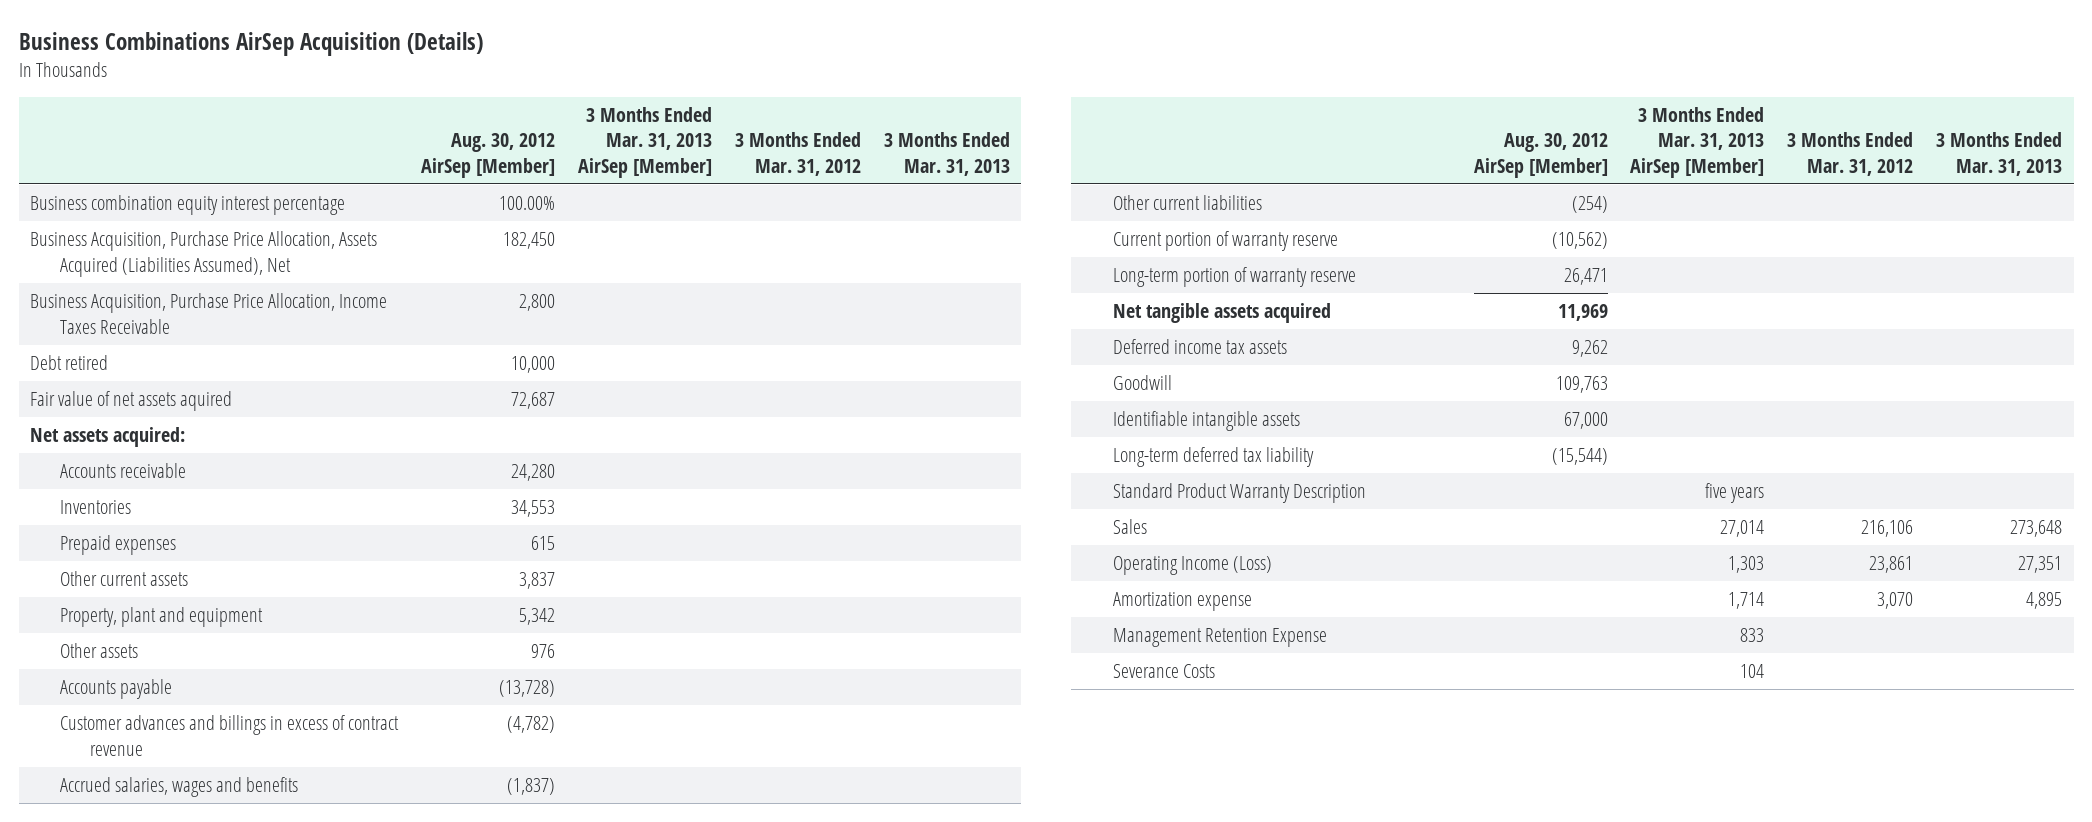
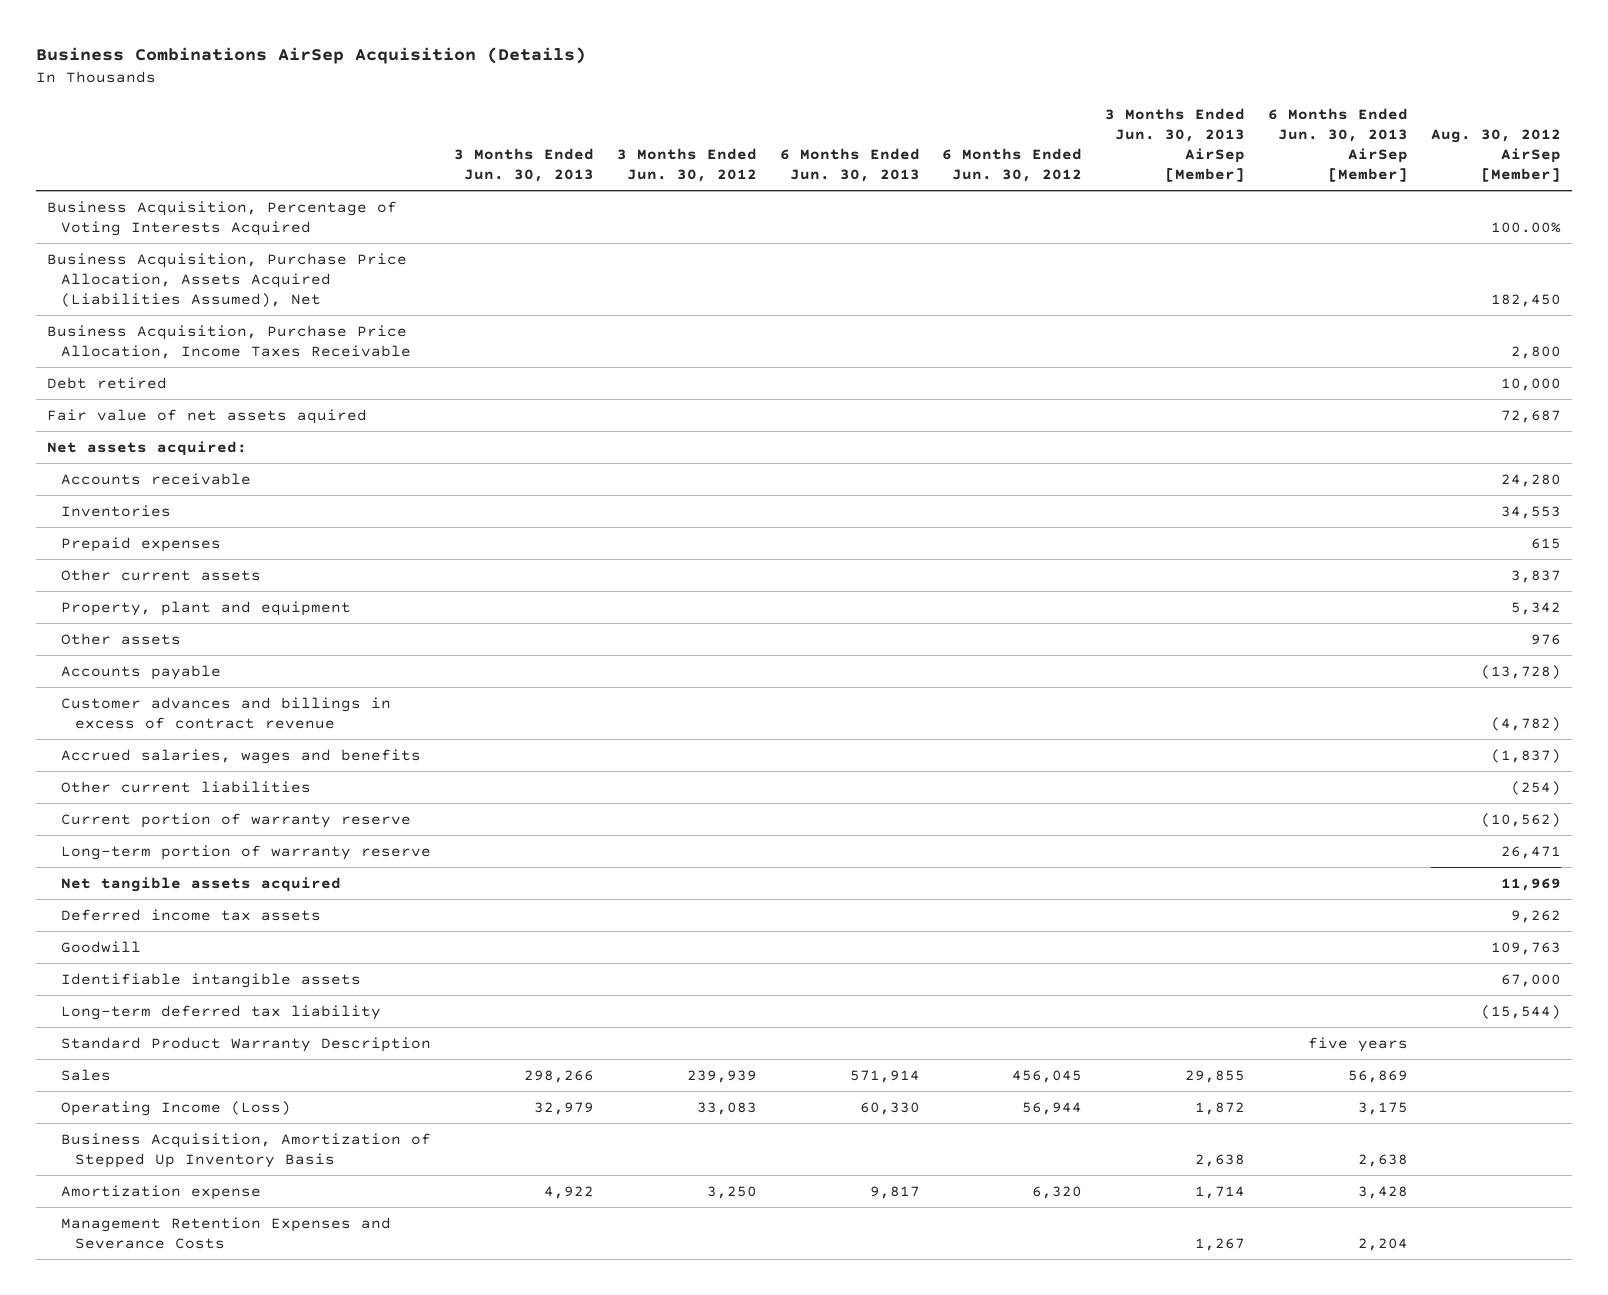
- | Aug. 30, 2012 AirSep [Member] | 3 Months Ended Mar. 31, 2013 AirSep [Member] | 3 Months Ended Mar. 31, 2012 | 3 Months Ended Mar. 31, 2013
+ | 3 Months Ended Jun. 30, 2013 | 3 Months Ended Jun. 30, 2012 | 6 Months Ended Jun. 30, 2013 | 6 Months Ended Jun. 30, 2012 | 3 Months Ended Jun. 30, 2013 AirSep [Member] | 6 Months Ended Jun. 30, 2013 AirSep [Member] | Aug. 30, 2012 AirSep [Member]
- Business combination equity interest percentage | 100.00% | | |
+ Business Acquisition, Percentage of Voting Interests Acquired | | | | | | | 100.00%
+ Business Acquisition, Amortization of Stepped Up Inventory Basis | | | | | 2,638 | 2,638 |
- Management Retention Expense | | 833 | |
- Severance Costs | | 104 | |
+ Management Retention Expenses and Severance Costs | | | | | 1,267 | 2,204 |

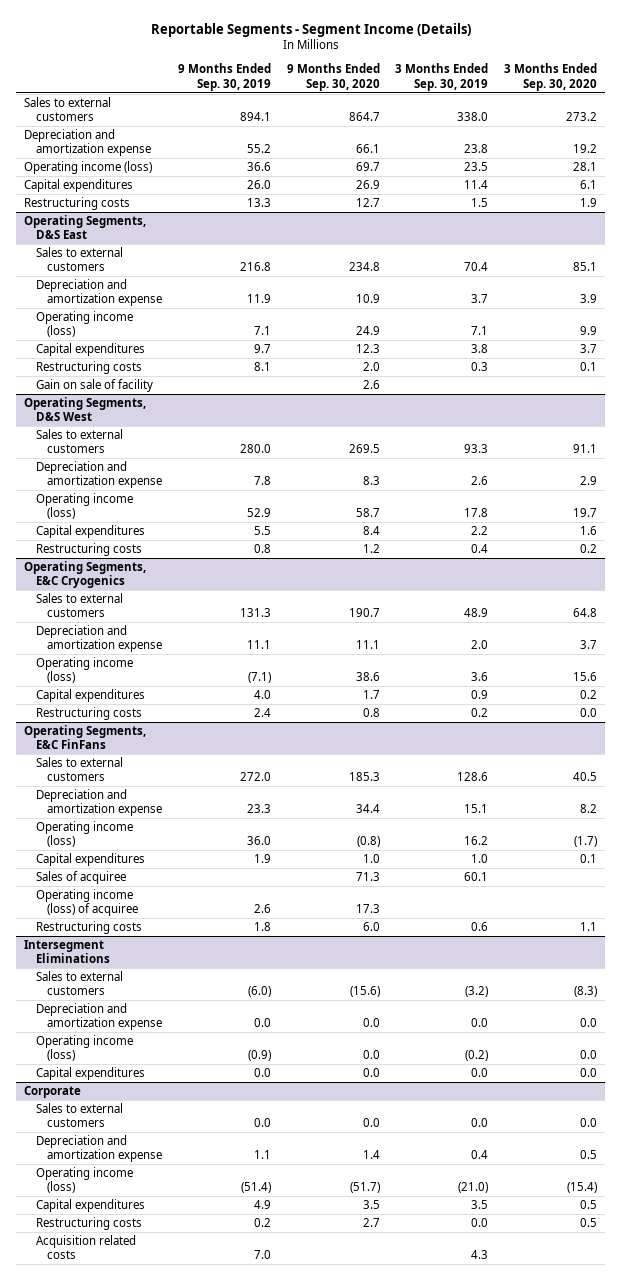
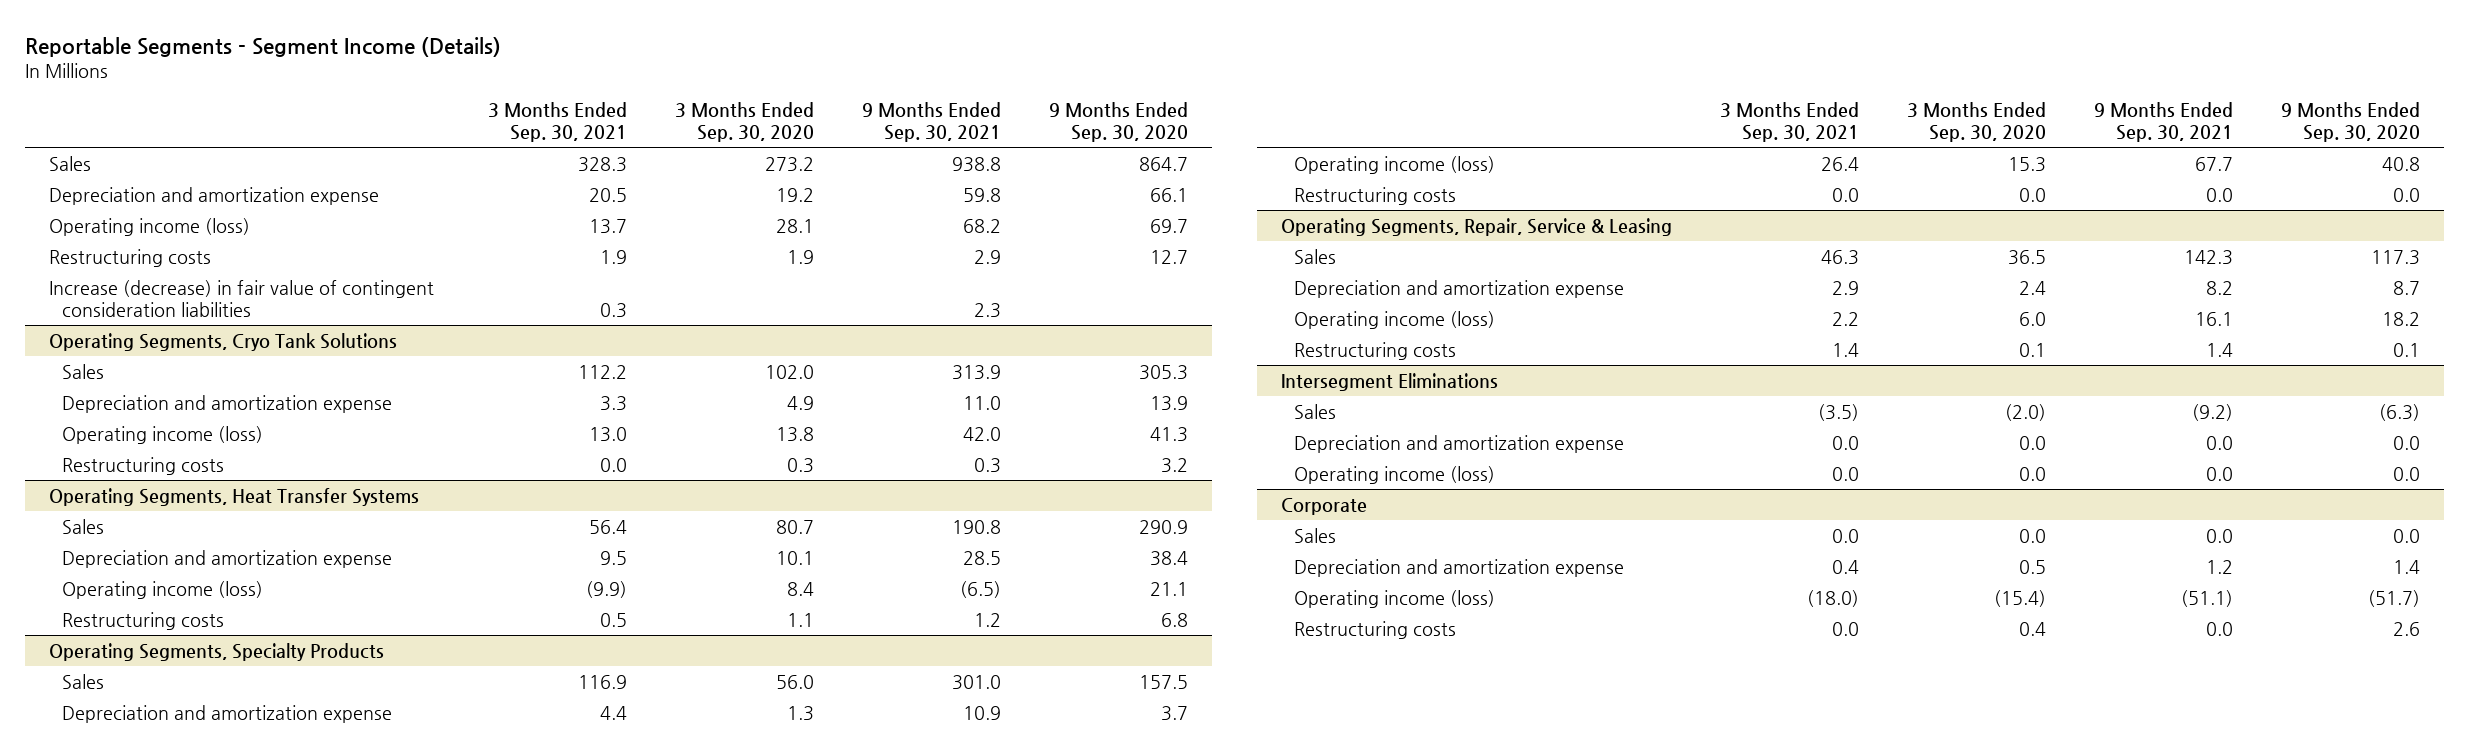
- | 9 Months Ended Sep. 30, 2019 | 9 Months Ended Sep. 30, 2020 | 3 Months Ended Sep. 30, 2019 | 3 Months Ended Sep. 30, 2020
+ | 3 Months Ended Sep. 30, 2021 | 3 Months Ended Sep. 30, 2020 | 9 Months Ended Sep. 30, 2021 | 9 Months Ended Sep. 30, 2020
- Sales to external customers | 894.1 | 864.7 | 338.0 | 273.2
+ Sales | 328.3 | 273.2 | 938.8 | 864.7
- Capital expenditures | 26.0 | 26.9 | 11.4 | 6.1
- Operating Segments, D&S East
- Sales to external customers | 216.8 | 234.8 | 70.4 | 85.1
- Depreciation and amortization expense | 11.9 | 10.9 | 3.7 | 3.9
- Operating income (loss) | 7.1 | 24.9 | 7.1 | 9.9
- Capital expenditures | 9.7 | 12.3 | 3.8 | 3.7
- Restructuring costs | 8.1 | 2.0 | 0.3 | 0.1
- Gain on sale of facility | | 2.6 | |
- Operating Segments, D&S West
- Sales to external customers | 280.0 | 269.5 | 93.3 | 91.1
- Depreciation and amortization expense | 7.8 | 8.3 | 2.6 | 2.9
- Operating income (loss) | 52.9 | 58.7 | 17.8 | 19.7
- Capital expenditures | 5.5 | 8.4 | 2.2 | 1.6
- Restructuring costs | 0.8 | 1.2 | 0.4 | 0.2
- Operating Segments, E&C Cryogenics
- Sales to external customers | 131.3 | 190.7 | 48.9 | 64.8
- Depreciation and amortization expense | 11.1 | 11.1 | 2.0 | 3.7
- Operating income (loss) | (7.1) | 38.6 | 3.6 | 15.6
- Capital expenditures | 4.0 | 1.7 | 0.9 | 0.2
- Restructuring costs | 2.4 | 0.8 | 0.2 | 0.0
- Operating Segments, E&C FinFans
- Sales to external customers | 272.0 | 185.3 | 128.6 | 40.5
- Depreciation and amortization expense | 23.3 | 34.4 | 15.1 | 8.2
- Operating income (loss) | 36.0 | (0.8) | 16.2 | (1.7)
- Capital expenditures | 1.9 | 1.0 | 1.0 | 0.1
- Sales of acquiree | | 71.3 | 60.1 |
- Operating income (loss) of acquiree | 2.6 | 17.3 | |
- Restructuring costs | 1.8 | 6.0 | 0.6 | 1.1
+ Increase (decrease) in fair value of contingent consideration liabilities | 0.3 | | 2.3 |
+ Operating Segments, Cryo Tank Solutions
+ Sales | 112.2 | 102.0 | 313.9 | 305.3
+ Depreciation and amortization expense | 3.3 | 4.9 | 11.0 | 13.9
+ Operating income (loss) | 13.0 | 13.8 | 42.0 | 41.3
+ Restructuring costs | 0.0 | 0.3 | 0.3 | 3.2
+ Operating Segments, Heat Transfer Systems
+ Sales | 56.4 | 80.7 | 190.8 | 290.9
+ Depreciation and amortization expense | 9.5 | 10.1 | 28.5 | 38.4
+ Operating income (loss) | (9.9) | 8.4 | (6.5) | 21.1
+ Restructuring costs | 0.5 | 1.1 | 1.2 | 6.8
+ Operating Segments, Specialty Products
+ Sales | 116.9 | 56.0 | 301.0 | 157.5
+ Depreciation and amortization expense | 4.4 | 1.3 | 10.9 | 3.7
+ Operating income (loss) | 26.4 | 15.3 | 67.7 | 40.8
+ Restructuring costs | 0.0 | 0.0 | 0.0 | 0.0
+ Operating Segments, Repair, Service & Leasing
+ Sales | 46.3 | 36.5 | 142.3 | 117.3
+ Depreciation and amortization expense | 2.9 | 2.4 | 8.2 | 8.7
+ Operating income (loss) | 2.2 | 6.0 | 16.1 | 18.2
+ Restructuring costs | 1.4 | 0.1 | 1.4 | 0.1
@ Intersegment Eliminations
- Sales to external customers | (6.0) | (15.6) | (3.2) | (8.3)
+ Sales | (3.5) | (2.0) | (9.2) | (6.3)
- Capital expenditures | 0.0 | 0.0 | 0.0 | 0.0
@ Corporate
- Sales to external customers | 0.0 | 0.0 | 0.0 | 0.0
+ Sales | 0.0 | 0.0 | 0.0 | 0.0
- Capital expenditures | 4.9 | 3.5 | 3.5 | 0.5
- Restructuring costs | 0.2 | 2.7 | 0.0 | 0.5
- Acquisition related costs | 7.0 | | 4.3 |
+ Restructuring costs | 0.0 | 0.4 | 0.0 | 2.6

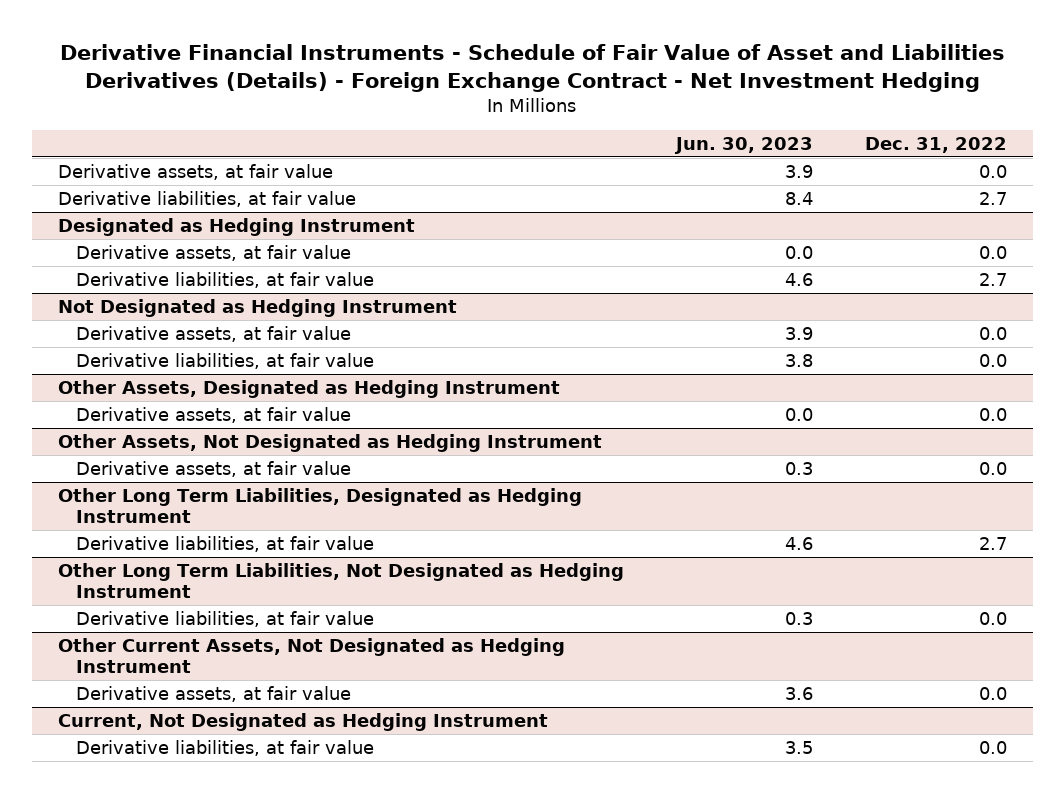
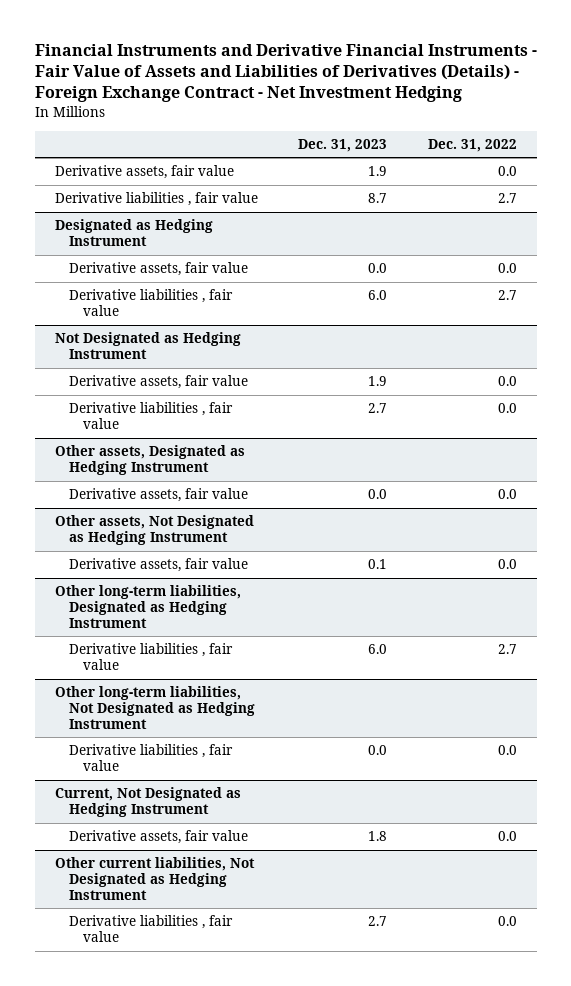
- Derivative Financial Instruments - Schedule of Fair Value of Asset and Liabilities Derivatives (Details) - Foreign Exchange Contract - Net Investment Hedging
+ Financial Instruments and Derivative Financial Instruments - Fair Value of Assets and Liabilities of Derivatives (Details) - Foreign Exchange Contract - Net Investment Hedging
- | Jun. 30, 2023 | Dec. 31, 2022
+ | Dec. 31, 2023 | Dec. 31, 2022
- Derivative assets, at fair value | 3.9 | 0.0
- Derivative liabilities, at fair value | 8.4 | 2.7
+ Derivative assets, fair value | 1.9 | 0.0
+ Derivative liabilities , fair value | 8.7 | 2.7
@ Designated as Hedging Instrument
- Derivative assets, at fair value | 0.0 | 0.0
- Derivative liabilities, at fair value | 4.6 | 2.7
+ Derivative assets, fair value | 0.0 | 0.0
+ Derivative liabilities , fair value | 6.0 | 2.7
@ Not Designated as Hedging Instrument
- Derivative assets, at fair value | 3.9 | 0.0
- Derivative liabilities, at fair value | 3.8 | 0.0
- Other Assets, Designated as Hedging Instrument
- Derivative assets, at fair value | 0.0 | 0.0
- Other Assets, Not Designated as Hedging Instrument
- Derivative assets, at fair value | 0.3 | 0.0
- Other Long Term Liabilities, Designated as Hedging Instrument
- Derivative liabilities, at fair value | 4.6 | 2.7
- Other Long Term Liabilities, Not Designated as Hedging Instrument
- Derivative liabilities, at fair value | 0.3 | 0.0
- Other Current Assets, Not Designated as Hedging Instrument
- Derivative assets, at fair value | 3.6 | 0.0
@ Not Designated as Hedging Instrument
+ Derivative assets, fair value | 1.9 | 0.0
+ Derivative liabilities , fair value | 2.7 | 0.0
+ Other assets, Designated as Hedging Instrument
+ Derivative assets, fair value | 0.0 | 0.0
+ Other assets, Not Designated as Hedging Instrument
+ Derivative assets, fair value | 0.1 | 0.0
+ Other long-term liabilities, Designated as Hedging Instrument
+ Derivative liabilities , fair value | 6.0 | 2.7
+ Other long-term liabilities, Not Designated as Hedging Instrument
+ Derivative liabilities , fair value | 0.0 | 0.0
@ Current, Not Designated as Hedging Instrument
- Derivative liabilities, at fair value | 3.5 | 0.0
+ Derivative assets, fair value | 1.8 | 0.0
+ Other current liabilities, Not Designated as Hedging Instrument
+ Derivative liabilities , fair value | 2.7 | 0.0

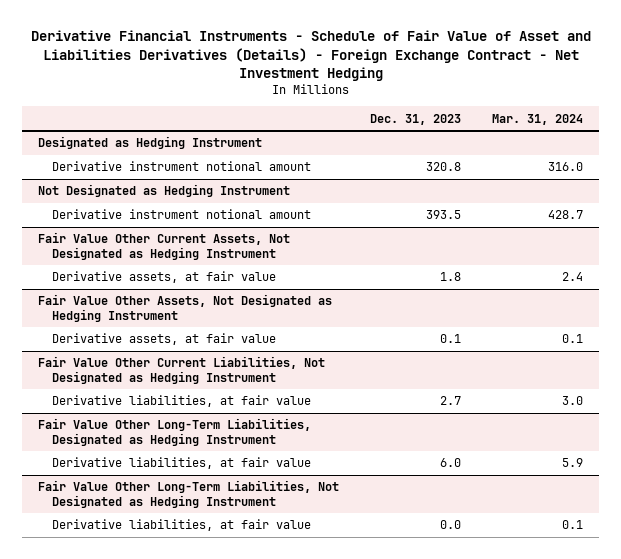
- Financial Instruments and Derivative Financial Instruments - Fair Value of Assets and Liabilities of Derivatives (Details) - Foreign Exchange Contract - Net Investment Hedging
+ Derivative Financial Instruments - Schedule of Fair Value of Asset and Liabilities Derivatives (Details) - Foreign Exchange Contract - Net Investment Hedging
- | Dec. 31, 2023 | Dec. 31, 2022
+ | Dec. 31, 2023 | Mar. 31, 2024
- Derivative assets, fair value | 1.9 | 0.0
- Derivative liabilities , fair value | 8.7 | 2.7
@ Designated as Hedging Instrument
- Derivative assets, fair value | 0.0 | 0.0
- Derivative liabilities , fair value | 6.0 | 2.7
+ Derivative instrument notional amount | 320.8 | 316.0
@ Not Designated as Hedging Instrument
- Derivative assets, fair value | 1.9 | 0.0
- Derivative liabilities , fair value | 2.7 | 0.0
- Other assets, Designated as Hedging Instrument
- Derivative assets, fair value | 0.0 | 0.0
- Other assets, Not Designated as Hedging Instrument
- Derivative assets, fair value | 0.1 | 0.0
- Other long-term liabilities, Designated as Hedging Instrument
- Derivative liabilities , fair value | 6.0 | 2.7
- Other long-term liabilities, Not Designated as Hedging Instrument
- Derivative liabilities , fair value | 0.0 | 0.0
- Current, Not Designated as Hedging Instrument
- Derivative assets, fair value | 1.8 | 0.0
- Other current liabilities, Not Designated as Hedging Instrument
- Derivative liabilities , fair value | 2.7 | 0.0
@ Not Designated as Hedging Instrument
+ Derivative instrument notional amount | 393.5 | 428.7
+ Fair Value Other Current Assets, Not Designated as Hedging Instrument
+ Derivative assets, at fair value | 1.8 | 2.4
+ Fair Value Other Assets, Not Designated as Hedging Instrument
+ Derivative assets, at fair value | 0.1 | 0.1
+ Fair Value Other Current Liabilities, Not Designated as Hedging Instrument
+ Derivative liabilities, at fair value | 2.7 | 3.0
+ Fair Value Other Long-Term Liabilities, Designated as Hedging Instrument
+ Derivative liabilities, at fair value | 6.0 | 5.9
+ Fair Value Other Long-Term Liabilities, Not Designated as Hedging Instrument
+ Derivative liabilities, at fair value | 0.0 | 0.1

